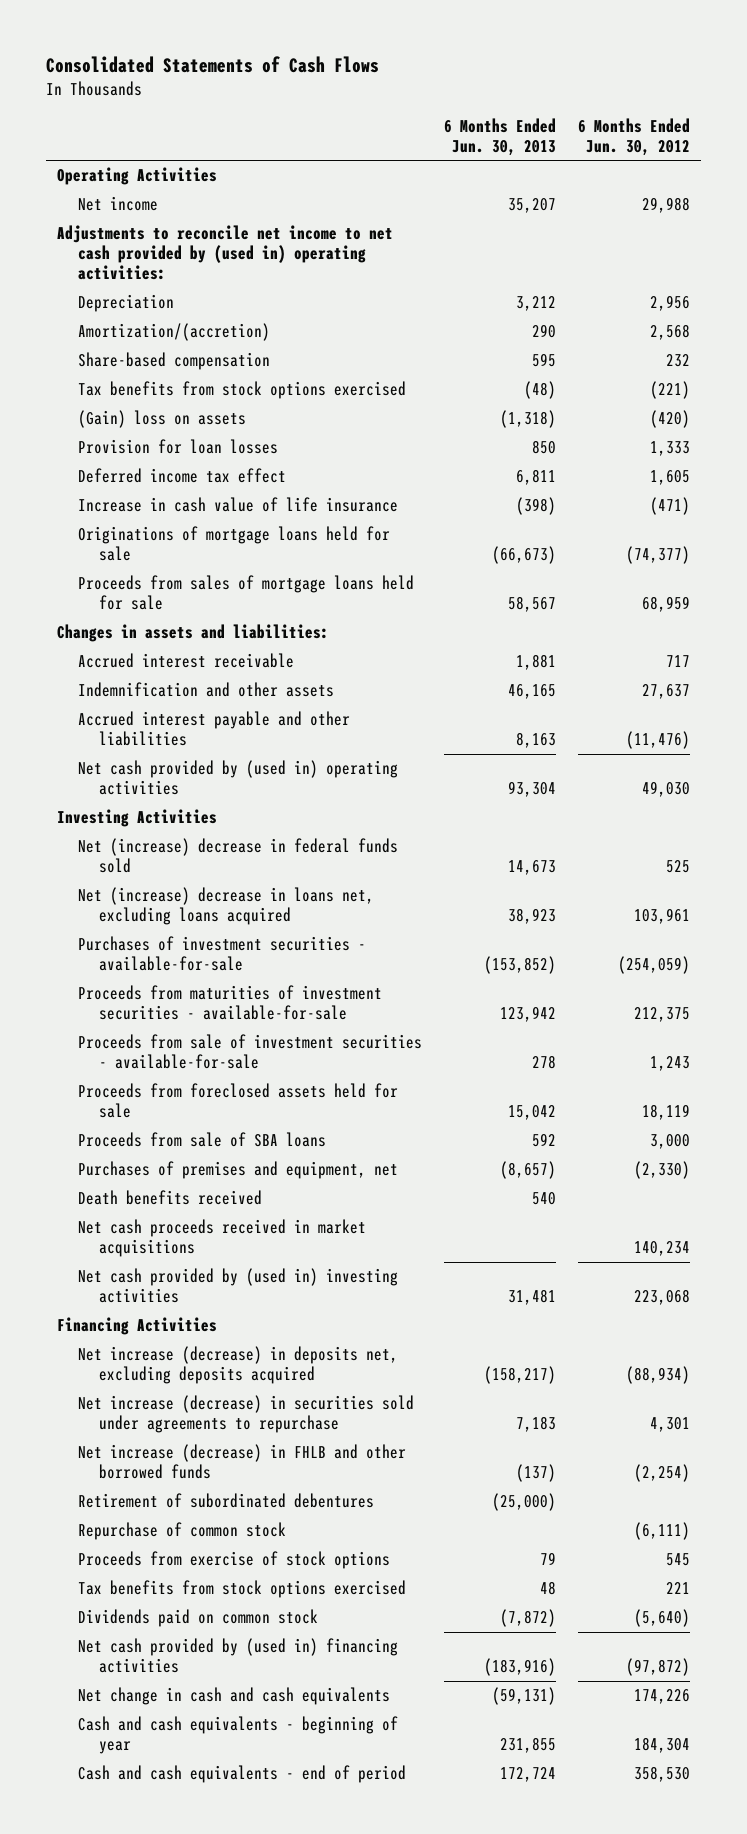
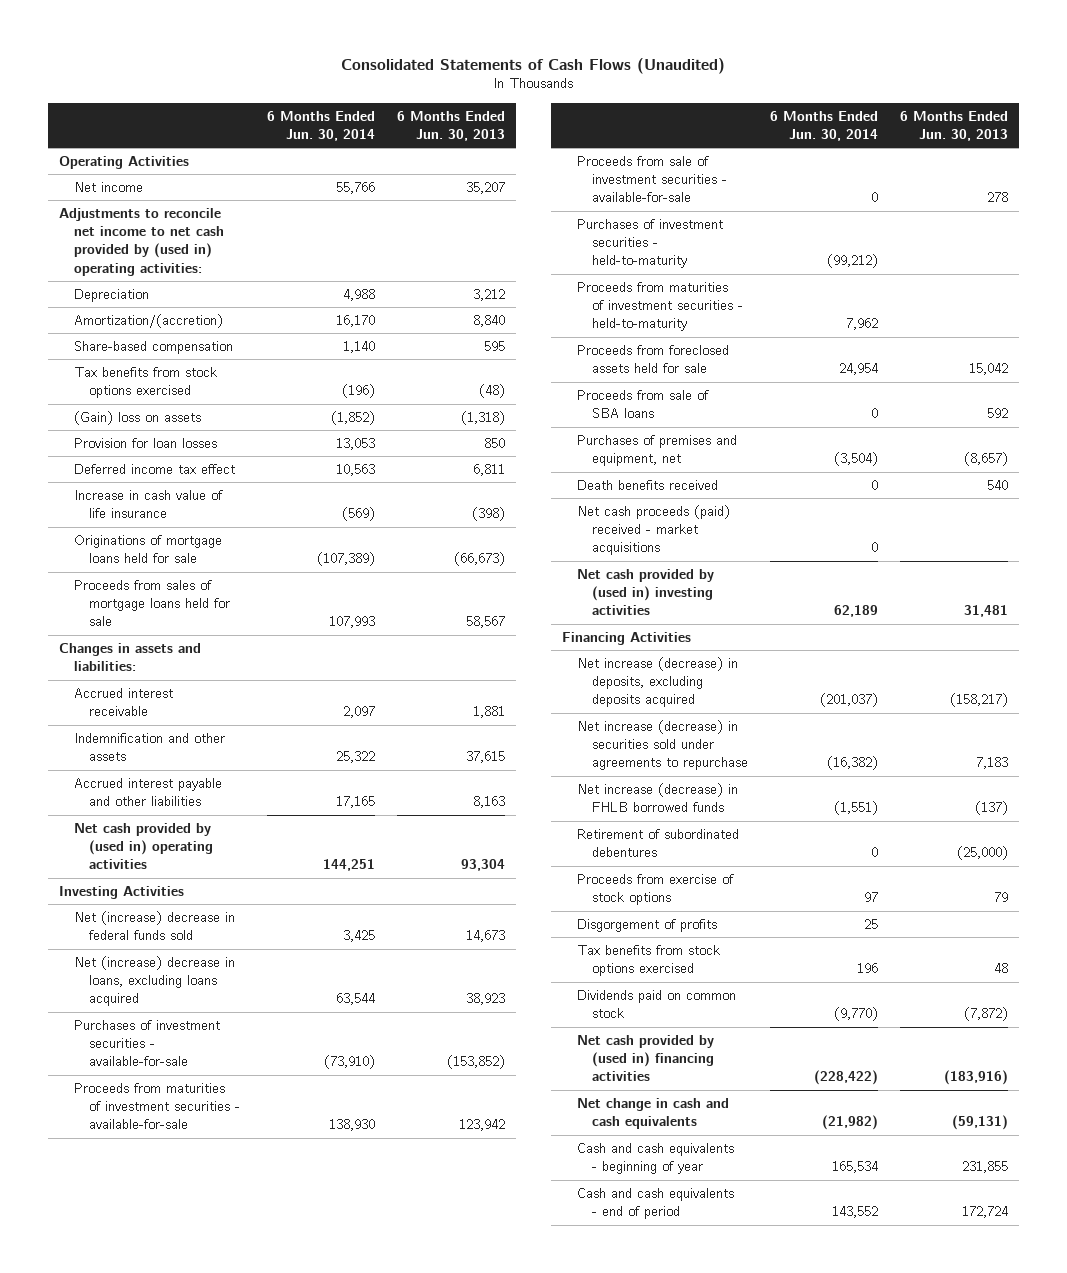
- Consolidated Statements of Cash Flows
+ Consolidated Statements of Cash Flows (Unaudited)
- | 6 Months Ended Jun. 30, 2013 | 6 Months Ended Jun. 30, 2012
+ | 6 Months Ended Jun. 30, 2014 | 6 Months Ended Jun. 30, 2013
- Amortization/(accretion) | 290 | 2,568
+ Amortization/(accretion) | 16,170 | 8,840
- Indemnification and other assets | 46,165 | 27,637
+ Indemnification and other assets | 25,322 | 37,615
- Net (increase) decrease in loans net, excluding loans acquired | 38,923 | 103,961
+ Net (increase) decrease in loans, excluding loans acquired | 63,544 | 38,923
+ Purchases of investment securities - held-to-maturity | (99,212) |
+ Proceeds from maturities of investment securities - held-to-maturity | 7,962 |
- Net cash proceeds received in market acquisitions | | 140,234
+ Net cash proceeds (paid) received - market acquisitions | 0 |
- Net increase (decrease) in deposits net, excluding deposits acquired | (158,217) | (88,934)
+ Net increase (decrease) in deposits, excluding deposits acquired | (201,037) | (158,217)
- Net increase (decrease) in FHLB and other borrowed funds | (137) | (2,254)
+ Net increase (decrease) in FHLB borrowed funds | (1,551) | (137)
- Repurchase of common stock | | (6,111)
+ Disgorgement of profits | 25 |

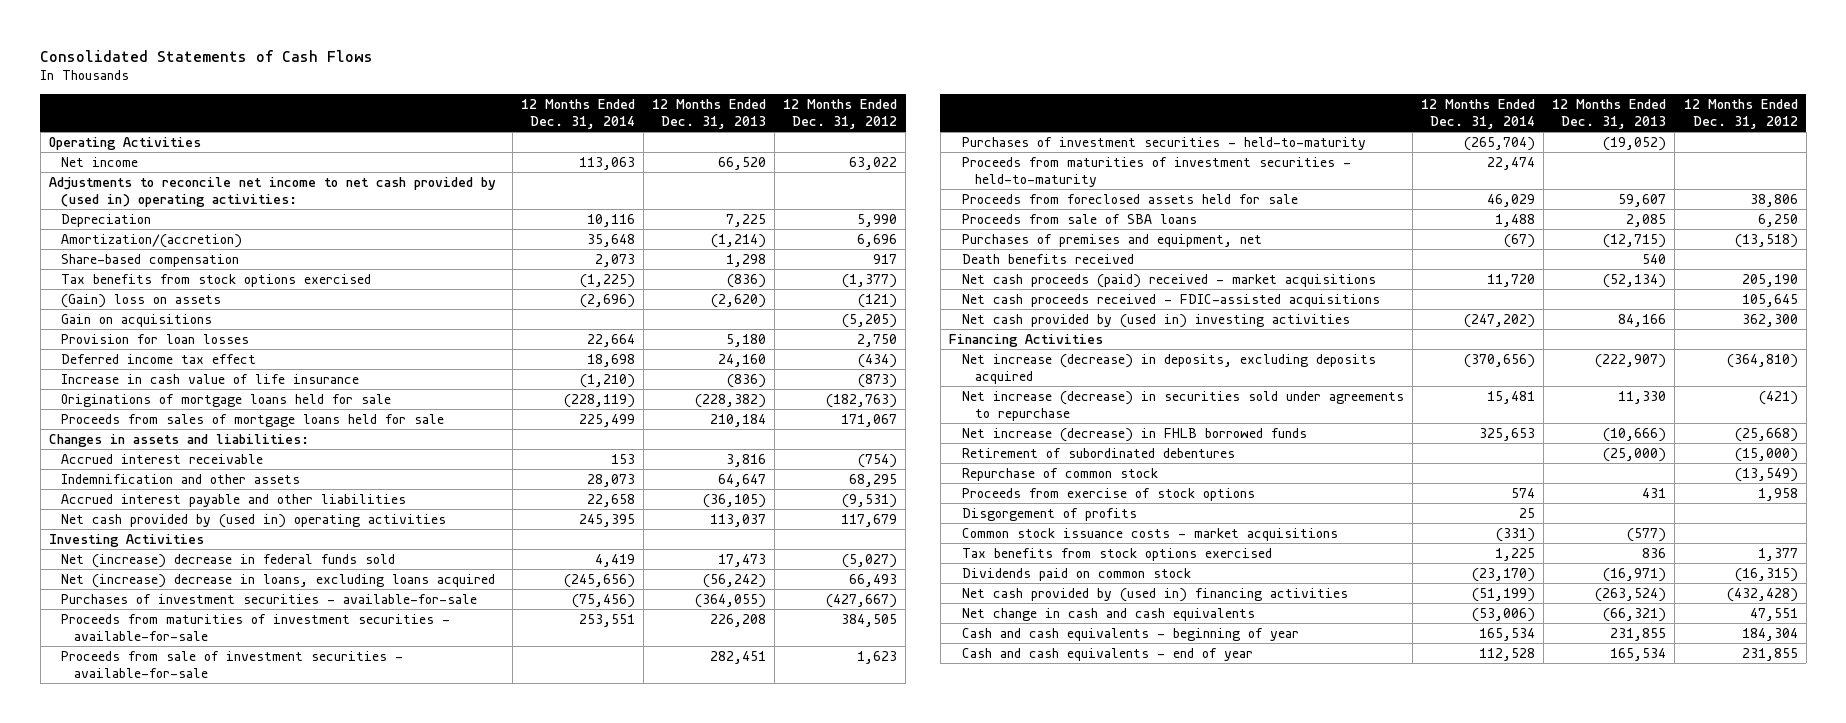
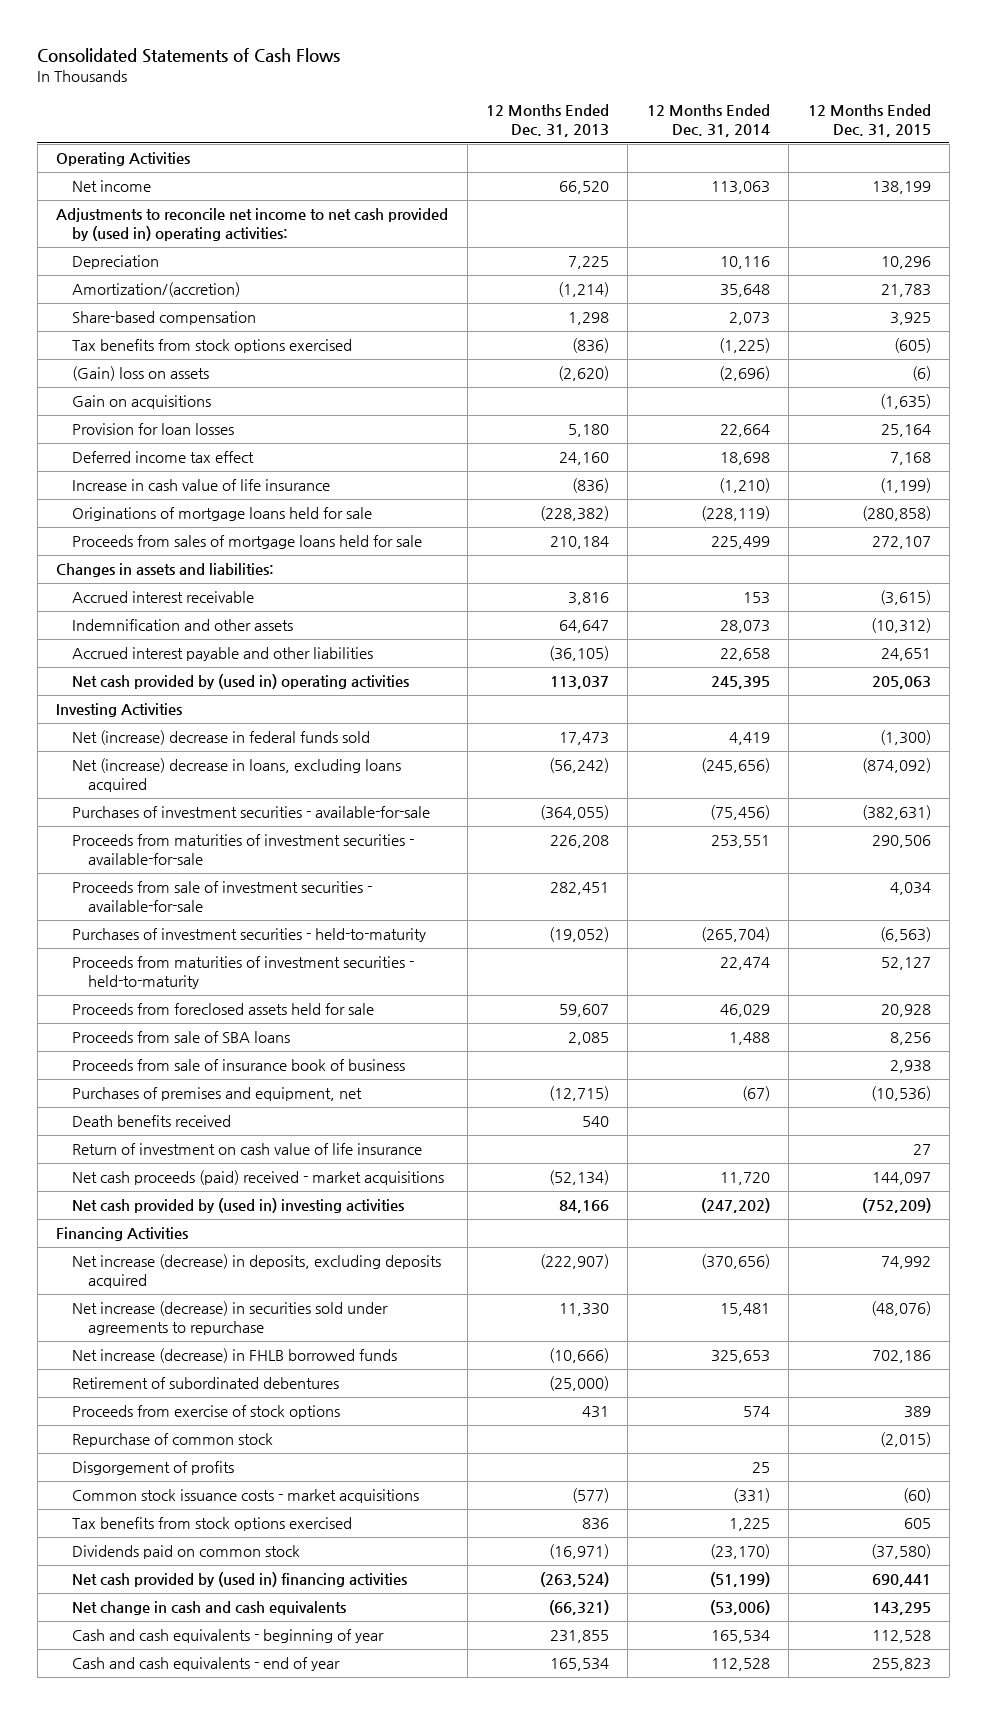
- | 12 Months Ended Dec. 31, 2014 | 12 Months Ended Dec. 31, 2013 | 12 Months Ended Dec. 31, 2012
+ | 12 Months Ended Dec. 31, 2013 | 12 Months Ended Dec. 31, 2014 | 12 Months Ended Dec. 31, 2015
+ Proceeds from sale of insurance book of business | | | 2,938
+ Return of investment on cash value of life insurance | | | 27
- Net cash proceeds received - FDIC-assisted acquisitions | | | 105,645
moved down: Repurchase of common stock | | | (2,015)

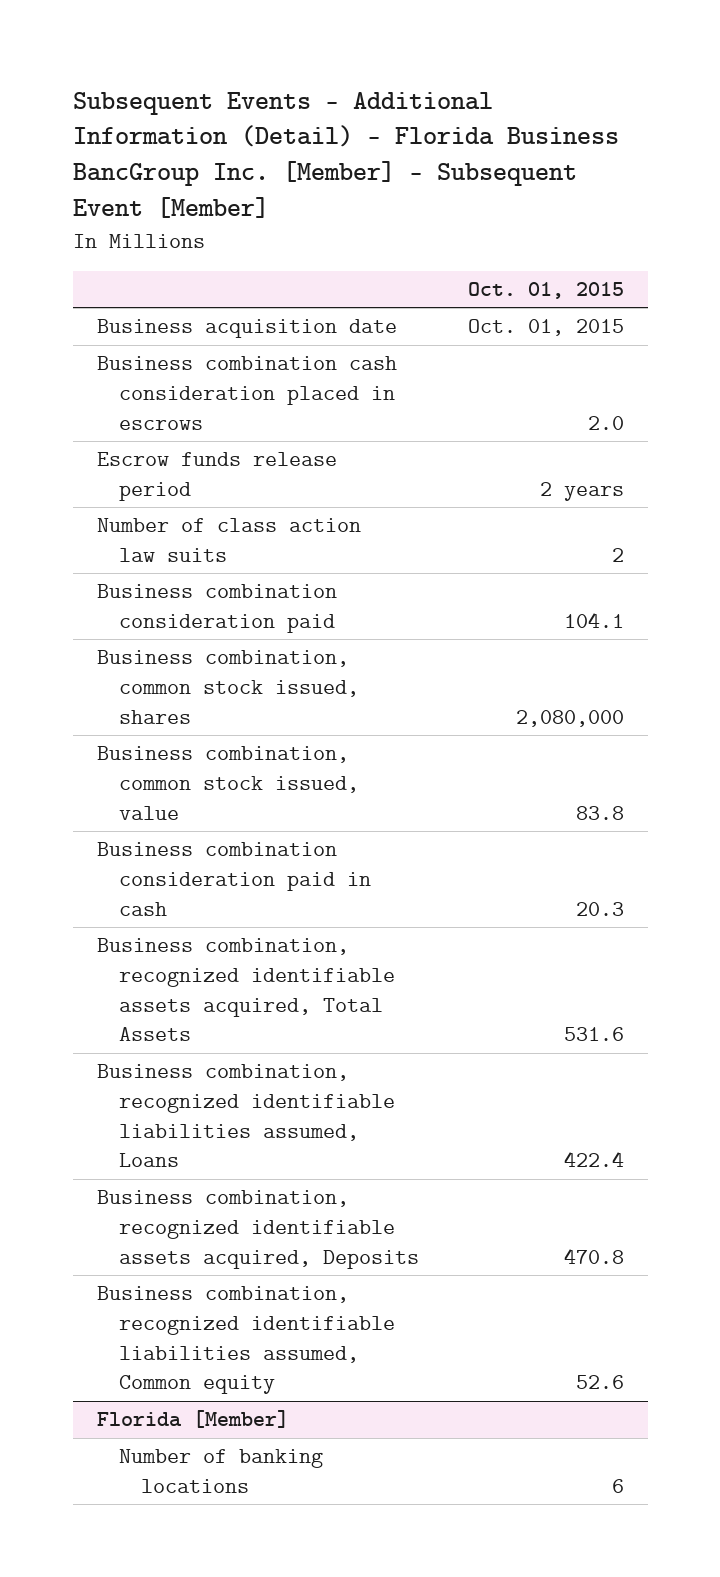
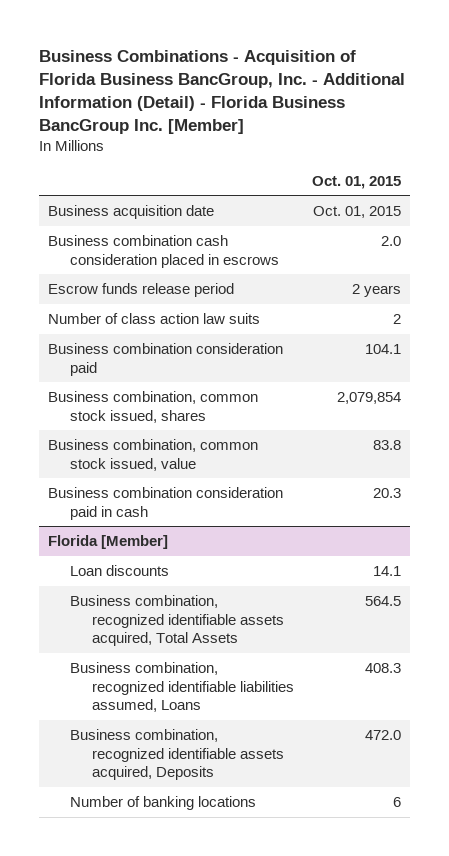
- Subsequent Events - Additional Information (Detail) - Florida Business BancGroup Inc. [Member] - Subsequent Event [Member]
+ Business Combinations - Acquisition of Florida Business BancGroup, Inc. - Additional Information (Detail) - Florida Business BancGroup Inc. [Member]
- Business combination, common stock issued, shares | 2,080,000
+ Business combination, common stock issued, shares | 2,079,854
- Business combination, recognized identifiable assets acquired, Total Assets | 531.6
- Business combination, recognized identifiable liabilities assumed, Loans | 422.4
- Business combination, recognized identifiable assets acquired, Deposits | 470.8
- Business combination, recognized identifiable liabilities assumed, Common equity | 52.6
@ Florida [Member]
+ Loan discounts | 14.1
+ Business combination, recognized identifiable assets acquired, Total Assets | 564.5
+ Business combination, recognized identifiable liabilities assumed, Loans | 408.3
+ Business combination, recognized identifiable assets acquired, Deposits | 472.0

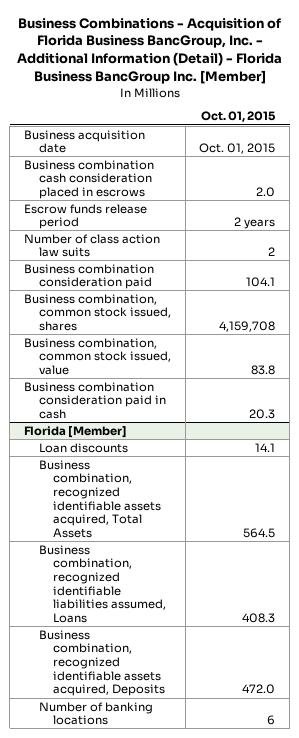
- Business combination, common stock issued, shares | 2,079,854
+ Business combination, common stock issued, shares | 4,159,708

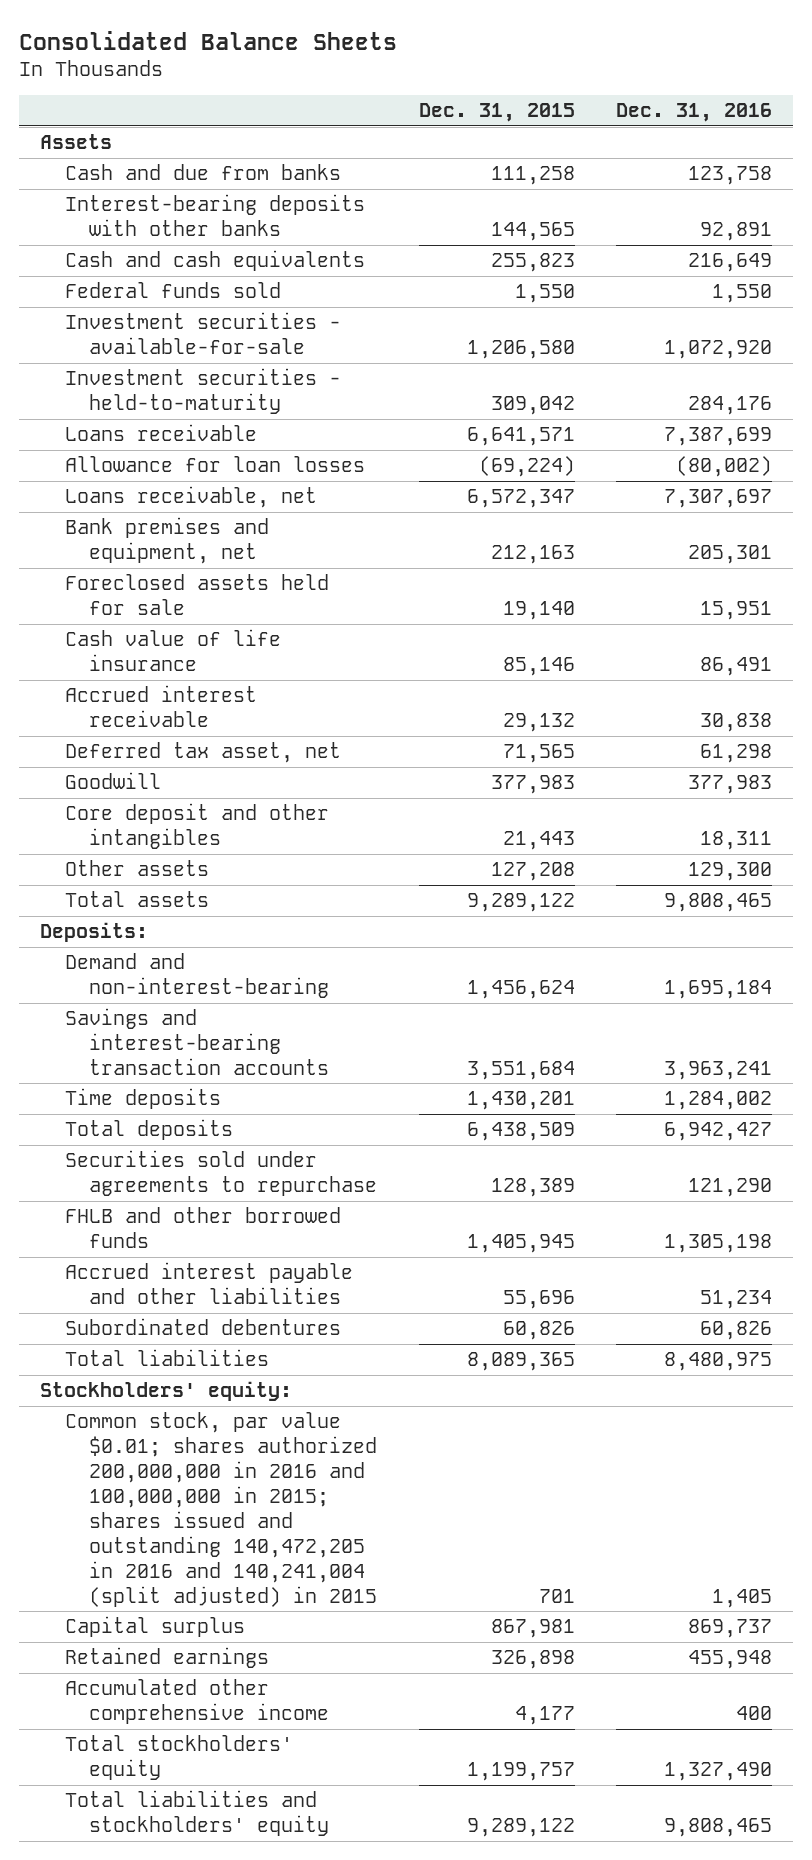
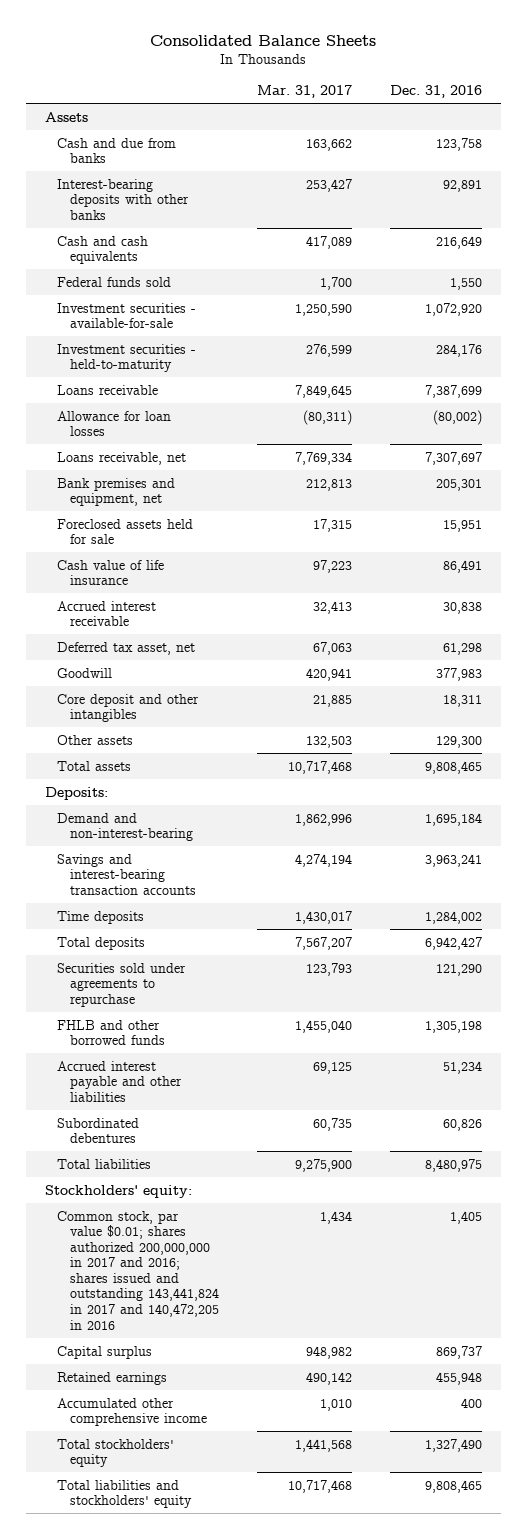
- | Dec. 31, 2015 | Dec. 31, 2016
+ | Mar. 31, 2017 | Dec. 31, 2016
- Common stock, par value $0.01; shares authorized 200,000,000 in 2016 and 100,000,000 in 2015; shares issued and outstanding 140,472,205 in 2016 and 140,241,004 (split adjusted) in 2015 | 701 | 1,405
+ Common stock, par value $0.01; shares authorized 200,000,000 in 2017 and 2016; shares issued and outstanding 143,441,824 in 2017 and 140,472,205 in 2016 | 1,434 | 1,405

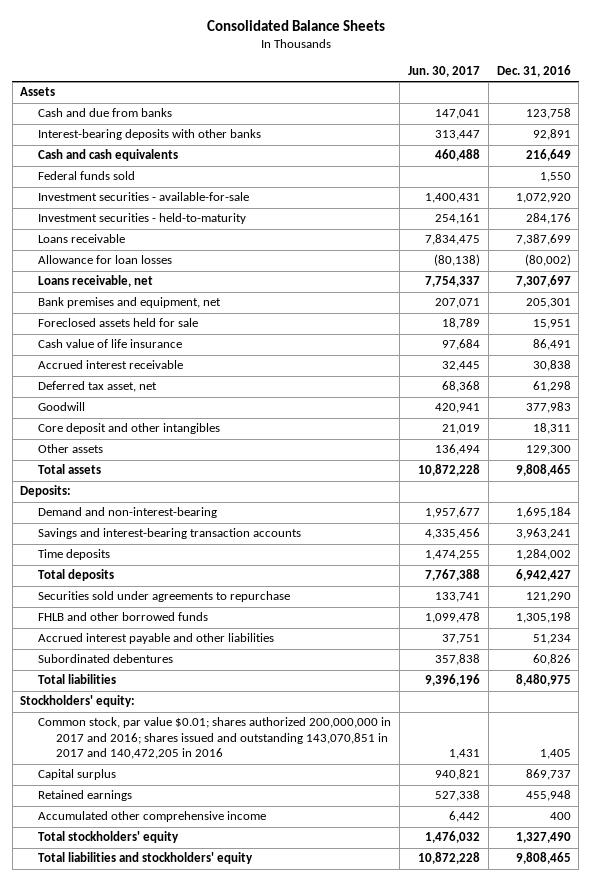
- | Mar. 31, 2017 | Dec. 31, 2016
+ | Jun. 30, 2017 | Dec. 31, 2016
- Common stock, par value $0.01; shares authorized 200,000,000 in 2017 and 2016; shares issued and outstanding 143,441,824 in 2017 and 140,472,205 in 2016 | 1,434 | 1,405
+ Common stock, par value $0.01; shares authorized 200,000,000 in 2017 and 2016; shares issued and outstanding 143,070,851 in 2017 and 140,472,205 in 2016 | 1,431 | 1,405

